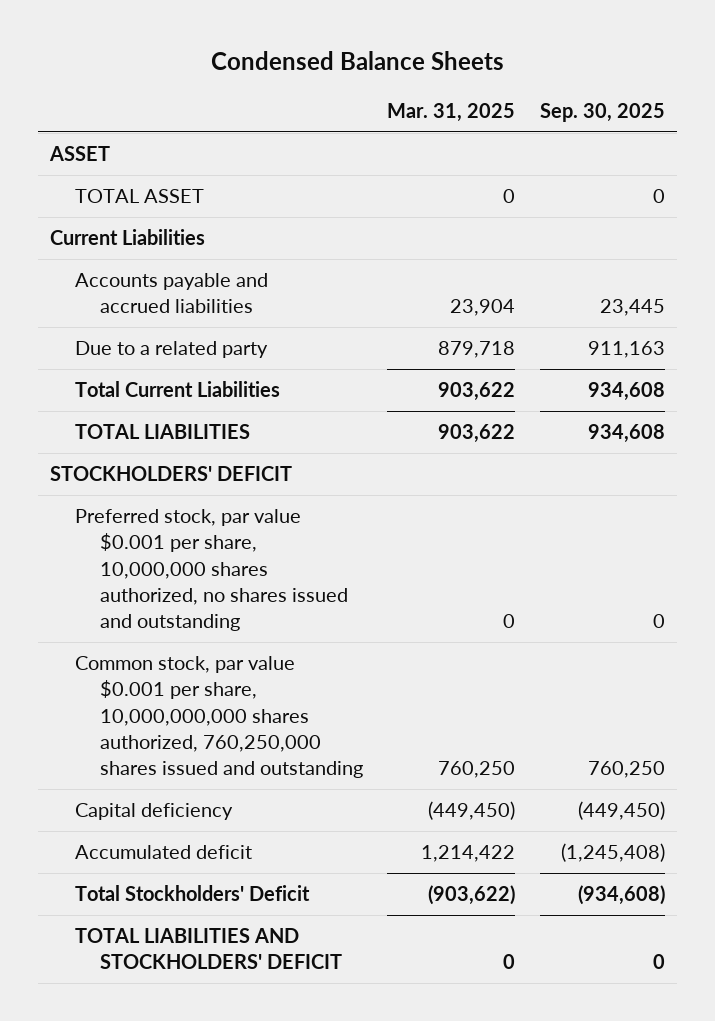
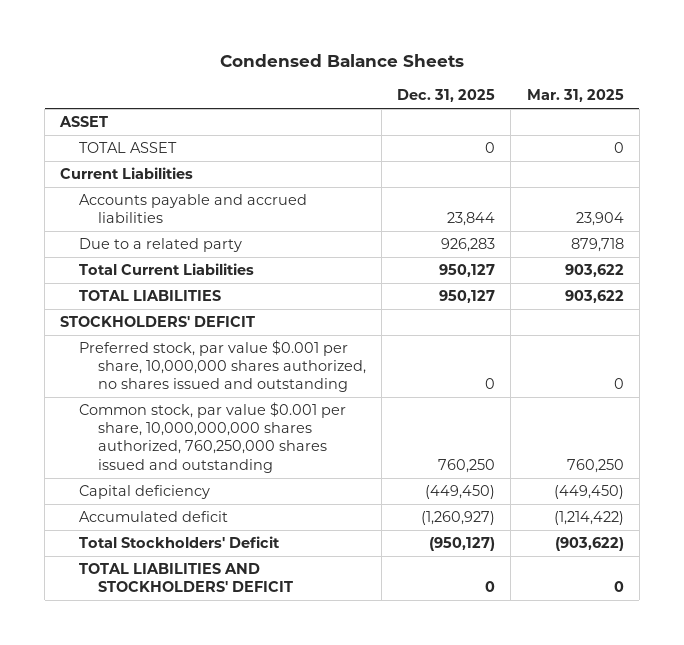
- | Mar. 31, 2025 | Sep. 30, 2025
+ | Dec. 31, 2025 | Mar. 31, 2025
- Accumulated deficit | 1,214,422 | (1,245,408)
+ Accumulated deficit | (1,260,927) | (1,214,422)

